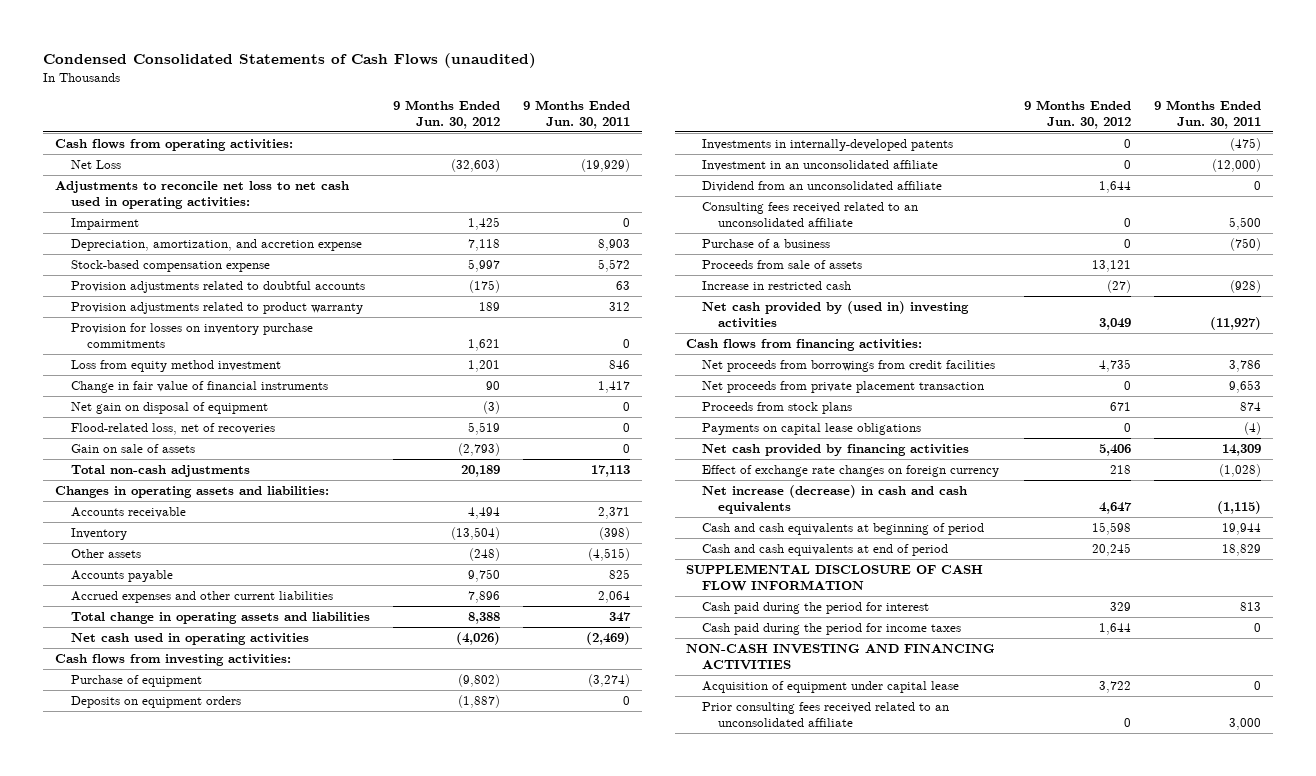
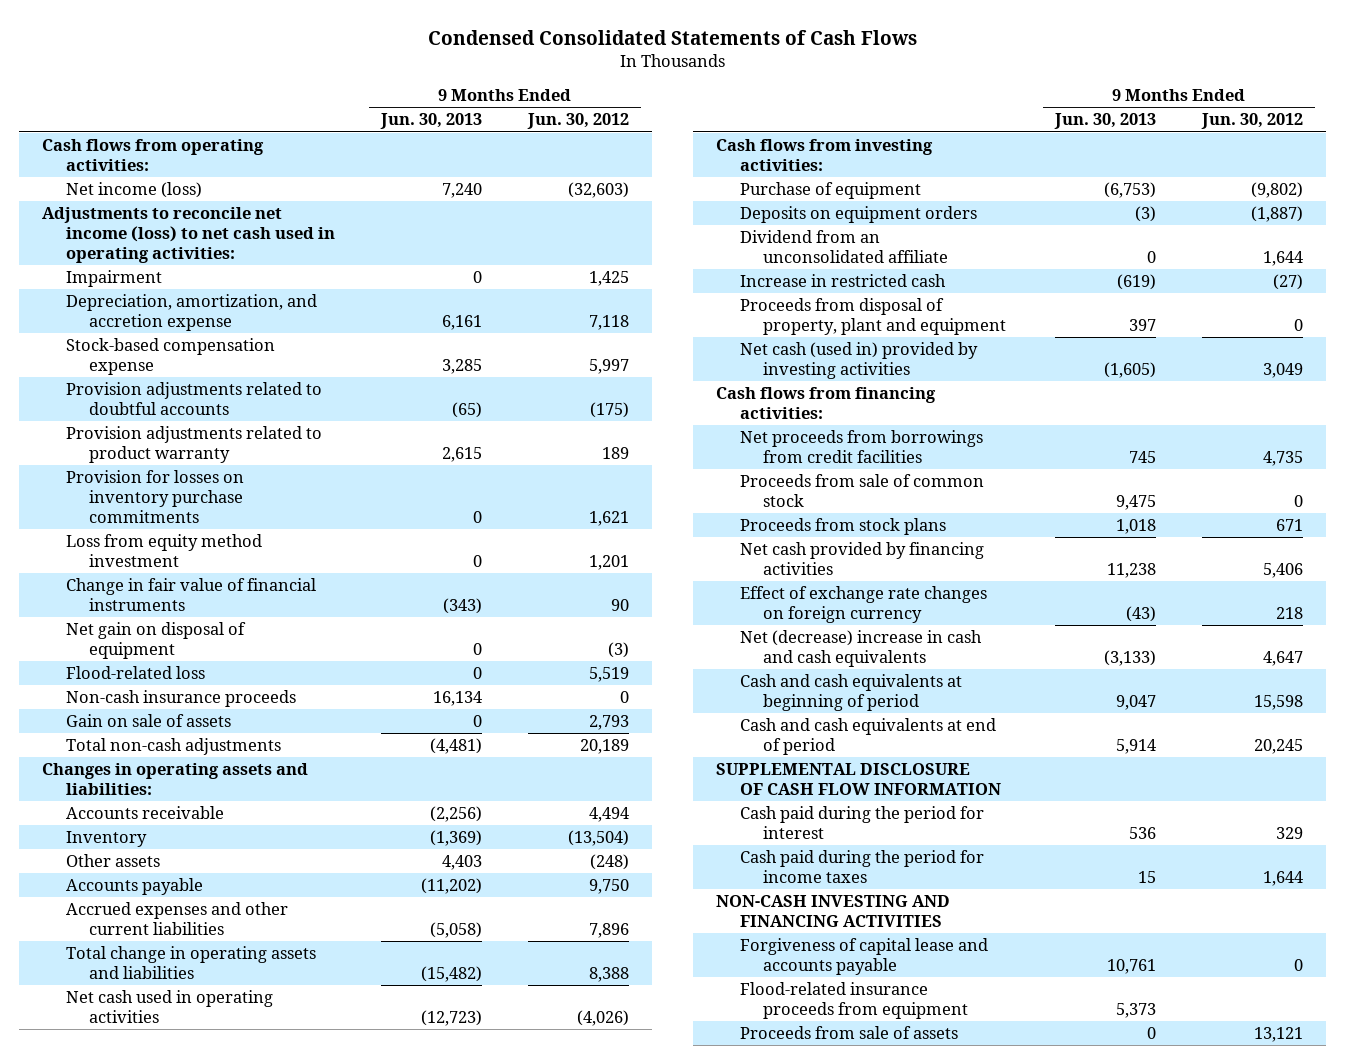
- Condensed Consolidated Statements of Cash Flows (unaudited)
+ Condensed Consolidated Statements of Cash Flows
- | 9 Months Ended Jun. 30, 2012 | 9 Months Ended Jun. 30, 2011
+ | 9 Months Ended Jun. 30, 2013 | 9 Months Ended Jun. 30, 2012
- Net Loss | (32,603) | (19,929)
- Adjustments to reconcile net loss to net cash used in operating activities:
+ Net income (loss) | 7,240 | (32,603)
+ Adjustments to reconcile net income (loss) to net cash used in operating activities:
- Flood-related loss, net of recoveries | 5,519 | 0
- Gain on sale of assets | (2,793) | 0
+ Flood-related loss | 0 | 5,519
+ Non-cash insurance proceeds | 16,134 | 0
+ Gain on sale of assets | 0 | 2,793
- Investments in internally-developed patents | 0 | (475)
- Investment in an unconsolidated affiliate | 0 | (12,000)
- Consulting fees received related to an unconsolidated affiliate | 0 | 5,500
- Purchase of a business | 0 | (750)
- Net cash provided by (used in) investing activities | 3,049 | (11,927)
+ Proceeds from disposal of property, plant and equipment | 397 | 0
+ Net cash (used in) provided by investing activities | (1,605) | 3,049
- Net proceeds from private placement transaction | 0 | 9,653
+ Proceeds from sale of common stock | 9,475 | 0
- Payments on capital lease obligations | 0 | (4)
- Net increase (decrease) in cash and cash equivalents | 4,647 | (1,115)
+ Net (decrease) increase in cash and cash equivalents | (3,133) | 4,647
- Acquisition of equipment under capital lease | 3,722 | 0
- Prior consulting fees received related to an unconsolidated affiliate | 0 | 3,000
+ Forgiveness of capital lease and accounts payable | 10,761 | 0
+ Flood-related insurance proceeds from equipment | 5,373 |
moved down: Proceeds from sale of assets | 0 | 13,121

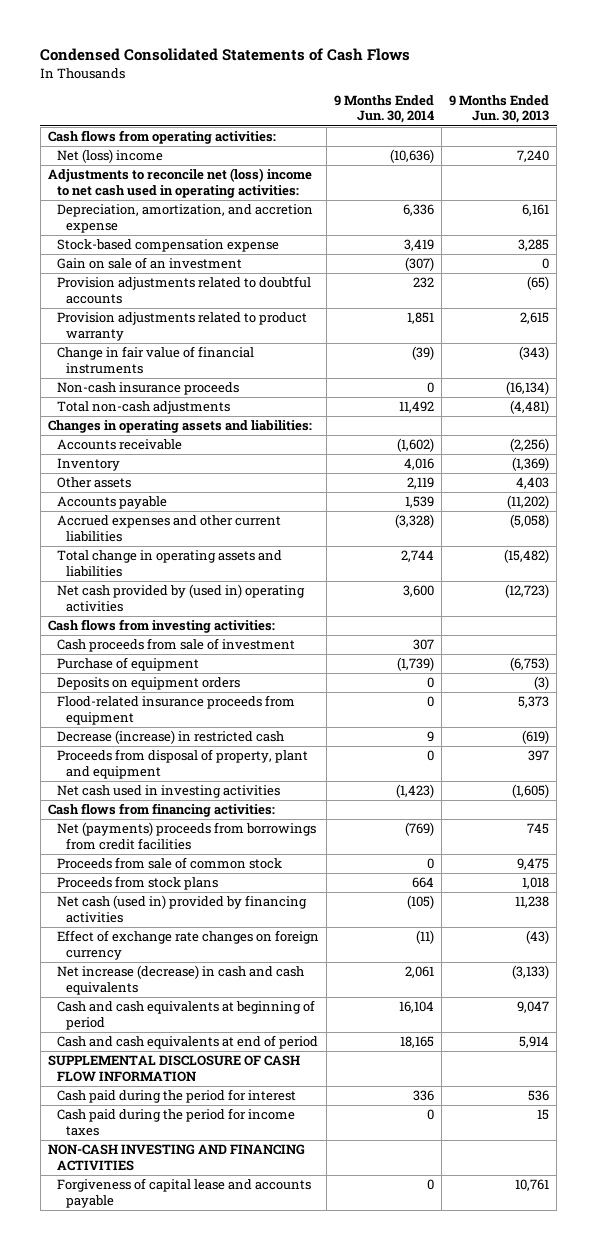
- | 9 Months Ended Jun. 30, 2013 | 9 Months Ended Jun. 30, 2012
+ | 9 Months Ended Jun. 30, 2014 | 9 Months Ended Jun. 30, 2013
- Net income (loss) | 7,240 | (32,603)
- Adjustments to reconcile net income (loss) to net cash used in operating activities:
- Impairment | 0 | 1,425
+ Net (loss) income | (10,636) | 7,240
+ Adjustments to reconcile net (loss) income to net cash used in operating activities:
+ Gain on sale of an investment | (307) | 0
- Provision for losses on inventory purchase commitments | 0 | 1,621
- Loss from equity method investment | 0 | 1,201
- Net gain on disposal of equipment | 0 | (3)
- Flood-related loss | 0 | 5,519
- Non-cash insurance proceeds | 16,134 | 0
- Gain on sale of assets | 0 | 2,793
+ Non-cash insurance proceeds | 0 | (16,134)
- Net cash used in operating activities | (12,723) | (4,026)
+ Net cash provided by (used in) operating activities | 3,600 | (12,723)
+ Cash proceeds from sale of investment | 307 |
- Dividend from an unconsolidated affiliate | 0 | 1,644
- Increase in restricted cash | (619) | (27)
moved up: Flood-related insurance proceeds from equipment | 0 | 5,373
+ Decrease (increase) in restricted cash | 9 | (619)
- Net cash (used in) provided by investing activities | (1,605) | 3,049
+ Net cash used in investing activities | (1,423) | (1,605)
- Net proceeds from borrowings from credit facilities | 745 | 4,735
+ Net (payments) proceeds from borrowings from credit facilities | (769) | 745
- Net cash provided by financing activities | 11,238 | 5,406
+ Net cash (used in) provided by financing activities | (105) | 11,238
- Net (decrease) increase in cash and cash equivalents | (3,133) | 4,647
+ Net increase (decrease) in cash and cash equivalents | 2,061 | (3,133)
- Proceeds from sale of assets | 0 | 13,121

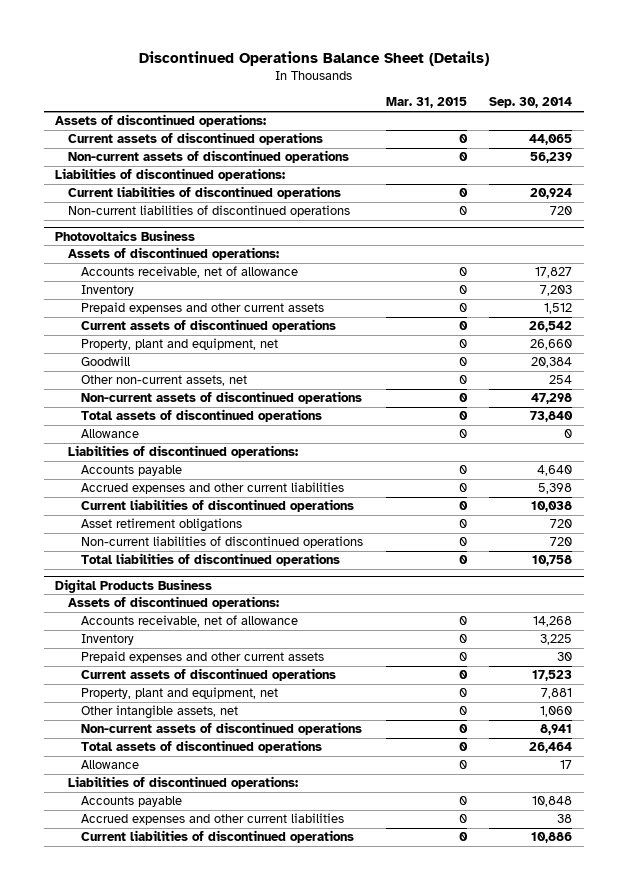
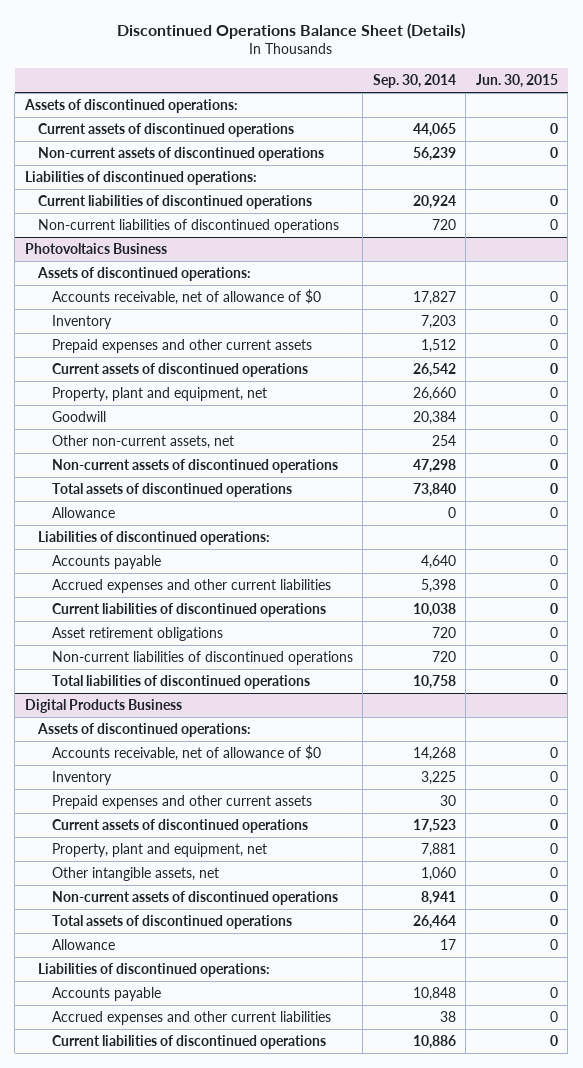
- | Mar. 31, 2015 | Sep. 30, 2014
+ | Sep. 30, 2014 | Jun. 30, 2015
@ Photovoltaics Business
- Accounts receivable, net of allowance | 0 | 17,827
+ Accounts receivable, net of allowance of $0 | 17,827 | 0
@ Digital Products Business
- Accounts receivable, net of allowance | 0 | 14,268
+ Accounts receivable, net of allowance of $0 | 14,268 | 0

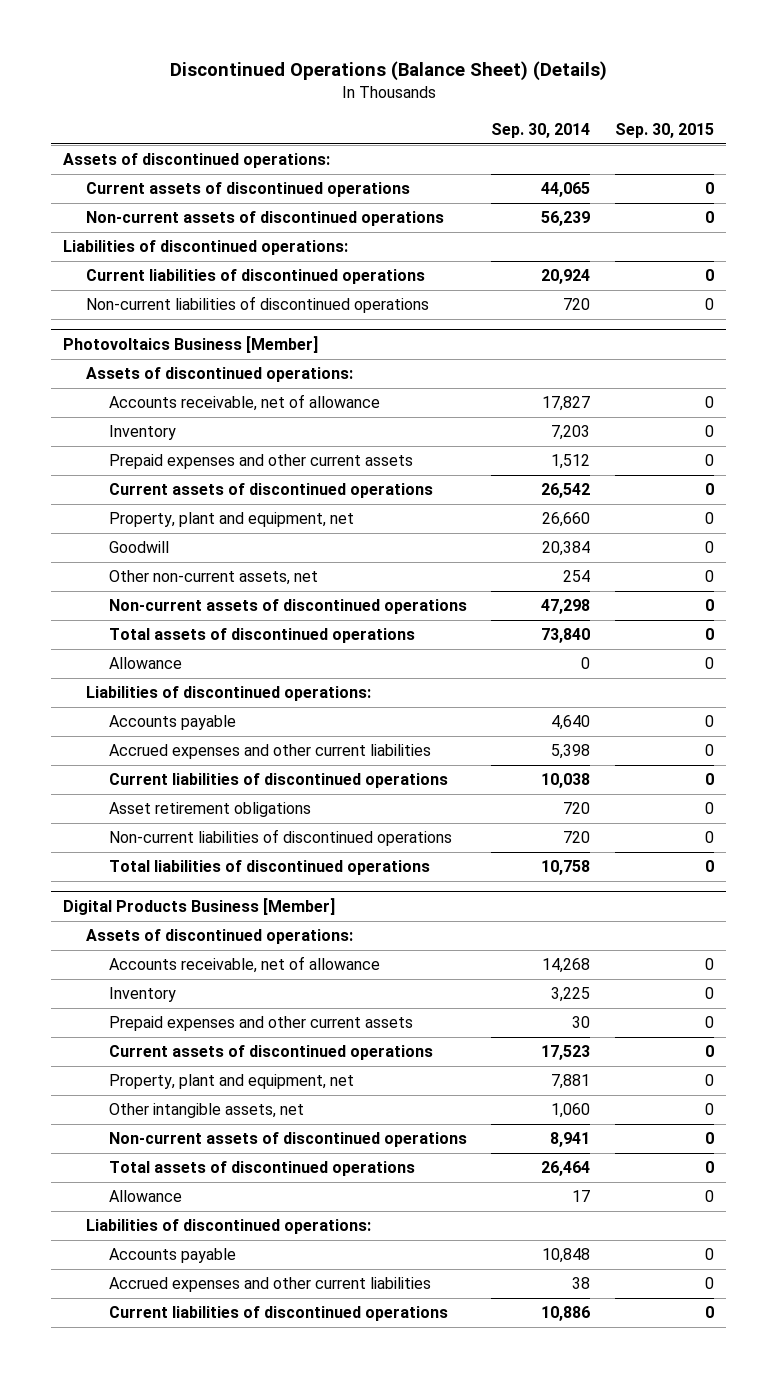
- Discontinued Operations Balance Sheet (Details)
+ Discontinued Operations (Balance Sheet) (Details)
- | Sep. 30, 2014 | Jun. 30, 2015
+ | Sep. 30, 2014 | Sep. 30, 2015
- Photovoltaics Business
+ Photovoltaics Business [Member]
- Accounts receivable, net of allowance of $0 | 17,827 | 0
+ Accounts receivable, net of allowance | 17,827 | 0
- Digital Products Business
+ Digital Products Business [Member]
- Accounts receivable, net of allowance of $0 | 14,268 | 0
+ Accounts receivable, net of allowance | 14,268 | 0

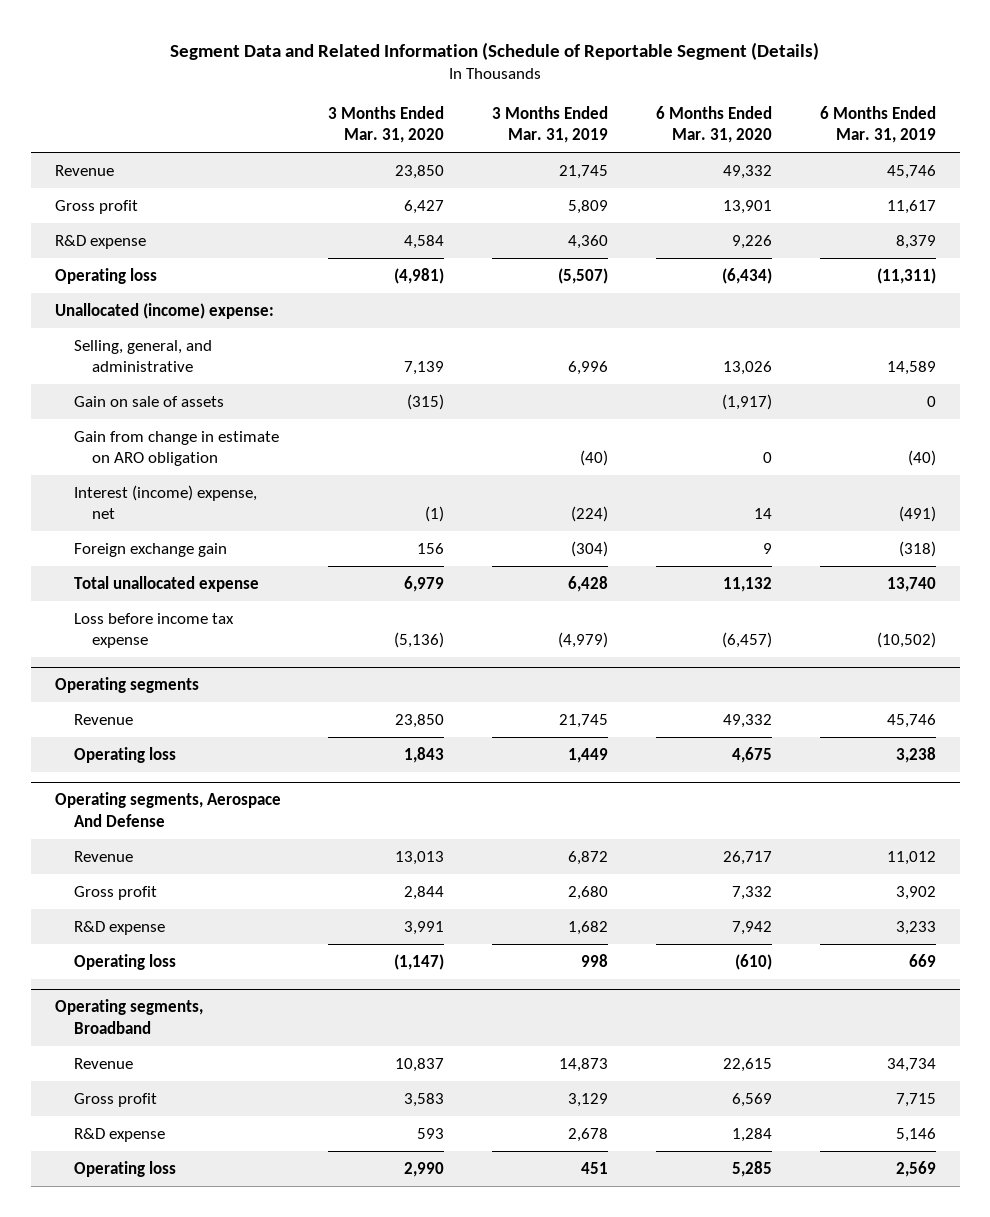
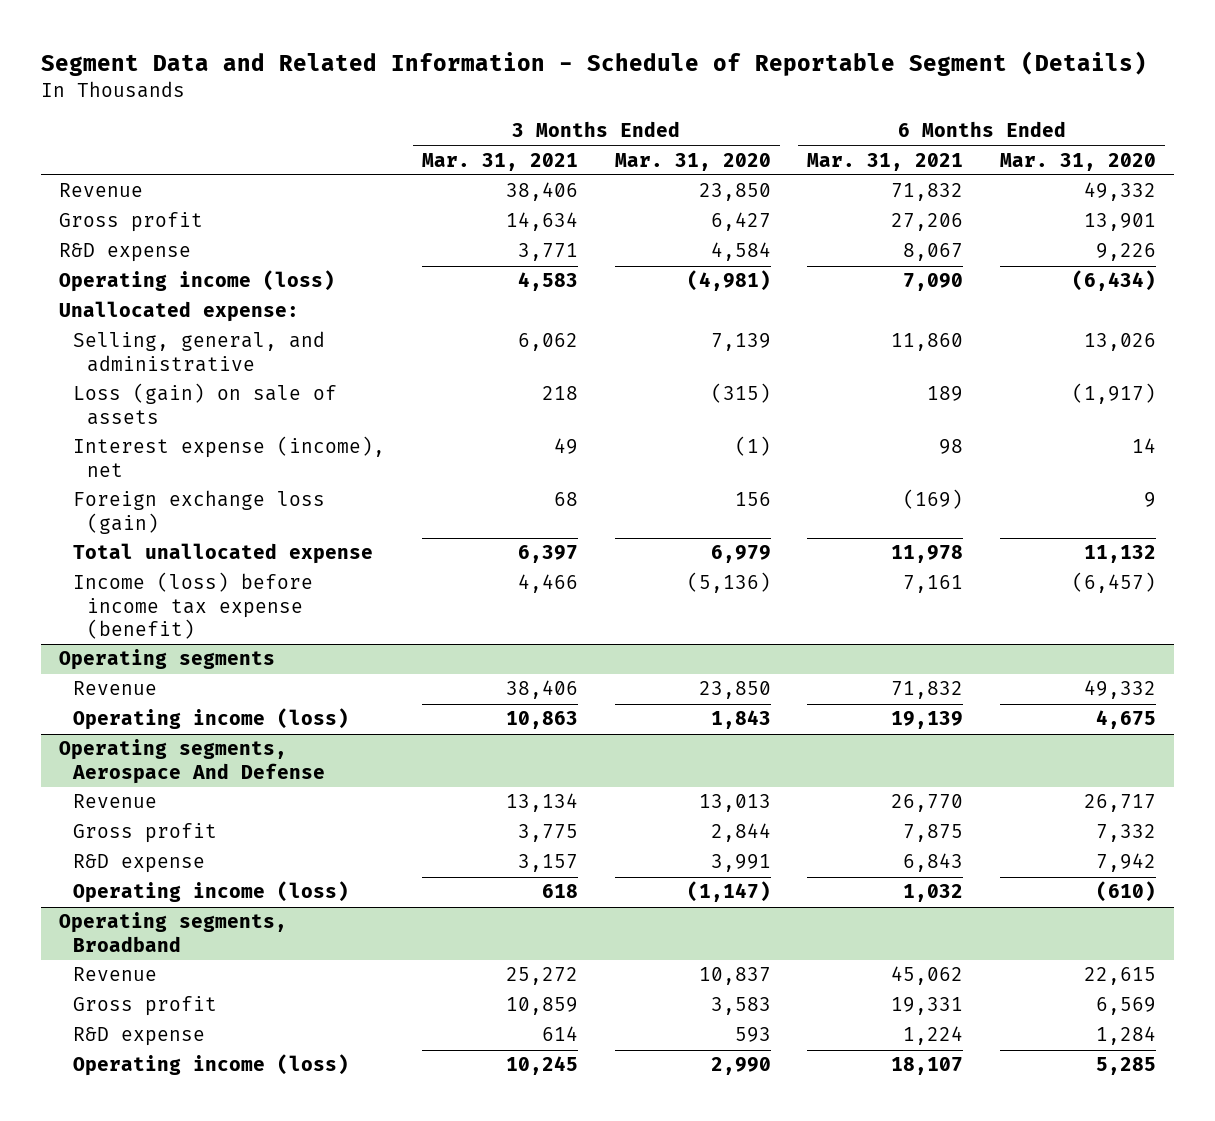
- Segment Data and Related Information (Schedule of Reportable Segment (Details)
+ Segment Data and Related Information - Schedule of Reportable Segment (Details)
- | 3 Months Ended Mar. 31, 2020 | 3 Months Ended Mar. 31, 2019 | 6 Months Ended Mar. 31, 2020 | 6 Months Ended Mar. 31, 2019
+ | 3 Months Ended Mar. 31, 2021 | 3 Months Ended Mar. 31, 2020 | 6 Months Ended Mar. 31, 2021 | 6 Months Ended Mar. 31, 2020
- Operating loss | (4,981) | (5,507) | (6,434) | (11,311)
- Unallocated (income) expense:
+ Operating income (loss) | 4,583 | (4,981) | 7,090 | (6,434)
+ Unallocated expense:
- Gain on sale of assets | (315) | | (1,917) | 0
- Gain from change in estimate on ARO obligation | | (40) | 0 | (40)
- Interest (income) expense, net | (1) | (224) | 14 | (491)
- Foreign exchange gain | 156 | (304) | 9 | (318)
+ Loss (gain) on sale of assets | 218 | (315) | 189 | (1,917)
+ Interest expense (income), net | 49 | (1) | 98 | 14
+ Foreign exchange loss (gain) | 68 | 156 | (169) | 9
- Loss before income tax expense | (5,136) | (4,979) | (6,457) | (10,502)
+ Income (loss) before income tax expense (benefit) | 4,466 | (5,136) | 7,161 | (6,457)
@ Operating segments
- Operating loss | 1,843 | 1,449 | 4,675 | 3,238
+ Operating income (loss) | 10,863 | 1,843 | 19,139 | 4,675
@ Operating segments, Aerospace And Defense
- Operating loss | (1,147) | 998 | (610) | 669
+ Operating income (loss) | 618 | (1,147) | 1,032 | (610)
@ Operating segments, Broadband
- Operating loss | 2,990 | 451 | 5,285 | 2,569
+ Operating income (loss) | 10,245 | 2,990 | 18,107 | 5,285

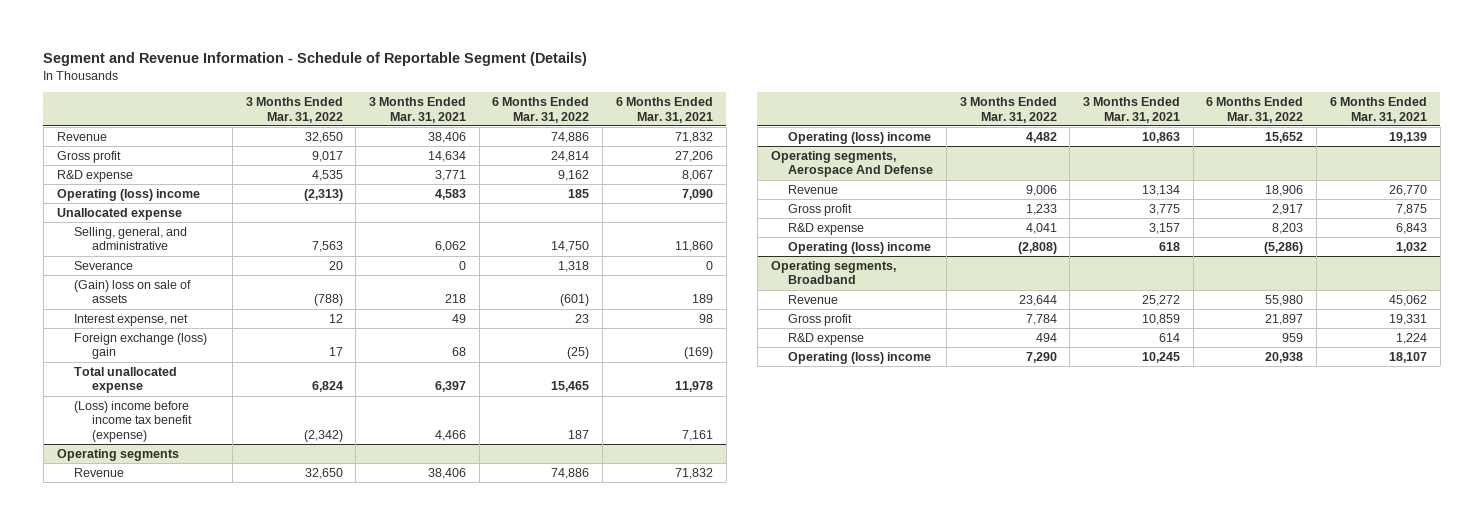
- Segment Data and Related Information - Schedule of Reportable Segment (Details)
+ Segment and Revenue Information - Schedule of Reportable Segment (Details)
- | 3 Months Ended Mar. 31, 2021 | 3 Months Ended Mar. 31, 2020 | 6 Months Ended Mar. 31, 2021 | 6 Months Ended Mar. 31, 2020
+ | 3 Months Ended Mar. 31, 2022 | 3 Months Ended Mar. 31, 2021 | 6 Months Ended Mar. 31, 2022 | 6 Months Ended Mar. 31, 2021
- Operating income (loss) | 4,583 | (4,981) | 7,090 | (6,434)
- Unallocated expense:
+ Operating (loss) income | (2,313) | 4,583 | 185 | 7,090
+ Unallocated expense
- Loss (gain) on sale of assets | 218 | (315) | 189 | (1,917)
- Interest expense (income), net | 49 | (1) | 98 | 14
- Foreign exchange loss (gain) | 68 | 156 | (169) | 9
+ Severance | 20 | 0 | 1,318 | 0
+ (Gain) loss on sale of assets | (788) | 218 | (601) | 189
+ Interest expense, net | 12 | 49 | 23 | 98
+ Foreign exchange (loss) gain | 17 | 68 | (25) | (169)
- Income (loss) before income tax expense (benefit) | 4,466 | (5,136) | 7,161 | (6,457)
+ (Loss) income before income tax benefit (expense) | (2,342) | 4,466 | 187 | 7,161
@ Operating segments
- Operating income (loss) | 10,863 | 1,843 | 19,139 | 4,675
+ Operating (loss) income | 4,482 | 10,863 | 15,652 | 19,139
@ Operating segments, Aerospace And Defense
- Operating income (loss) | 618 | (1,147) | 1,032 | (610)
+ Operating (loss) income | (2,808) | 618 | (5,286) | 1,032
@ Operating segments, Broadband
- Operating income (loss) | 10,245 | 2,990 | 18,107 | 5,285
+ Operating (loss) income | 7,290 | 10,245 | 20,938 | 18,107

